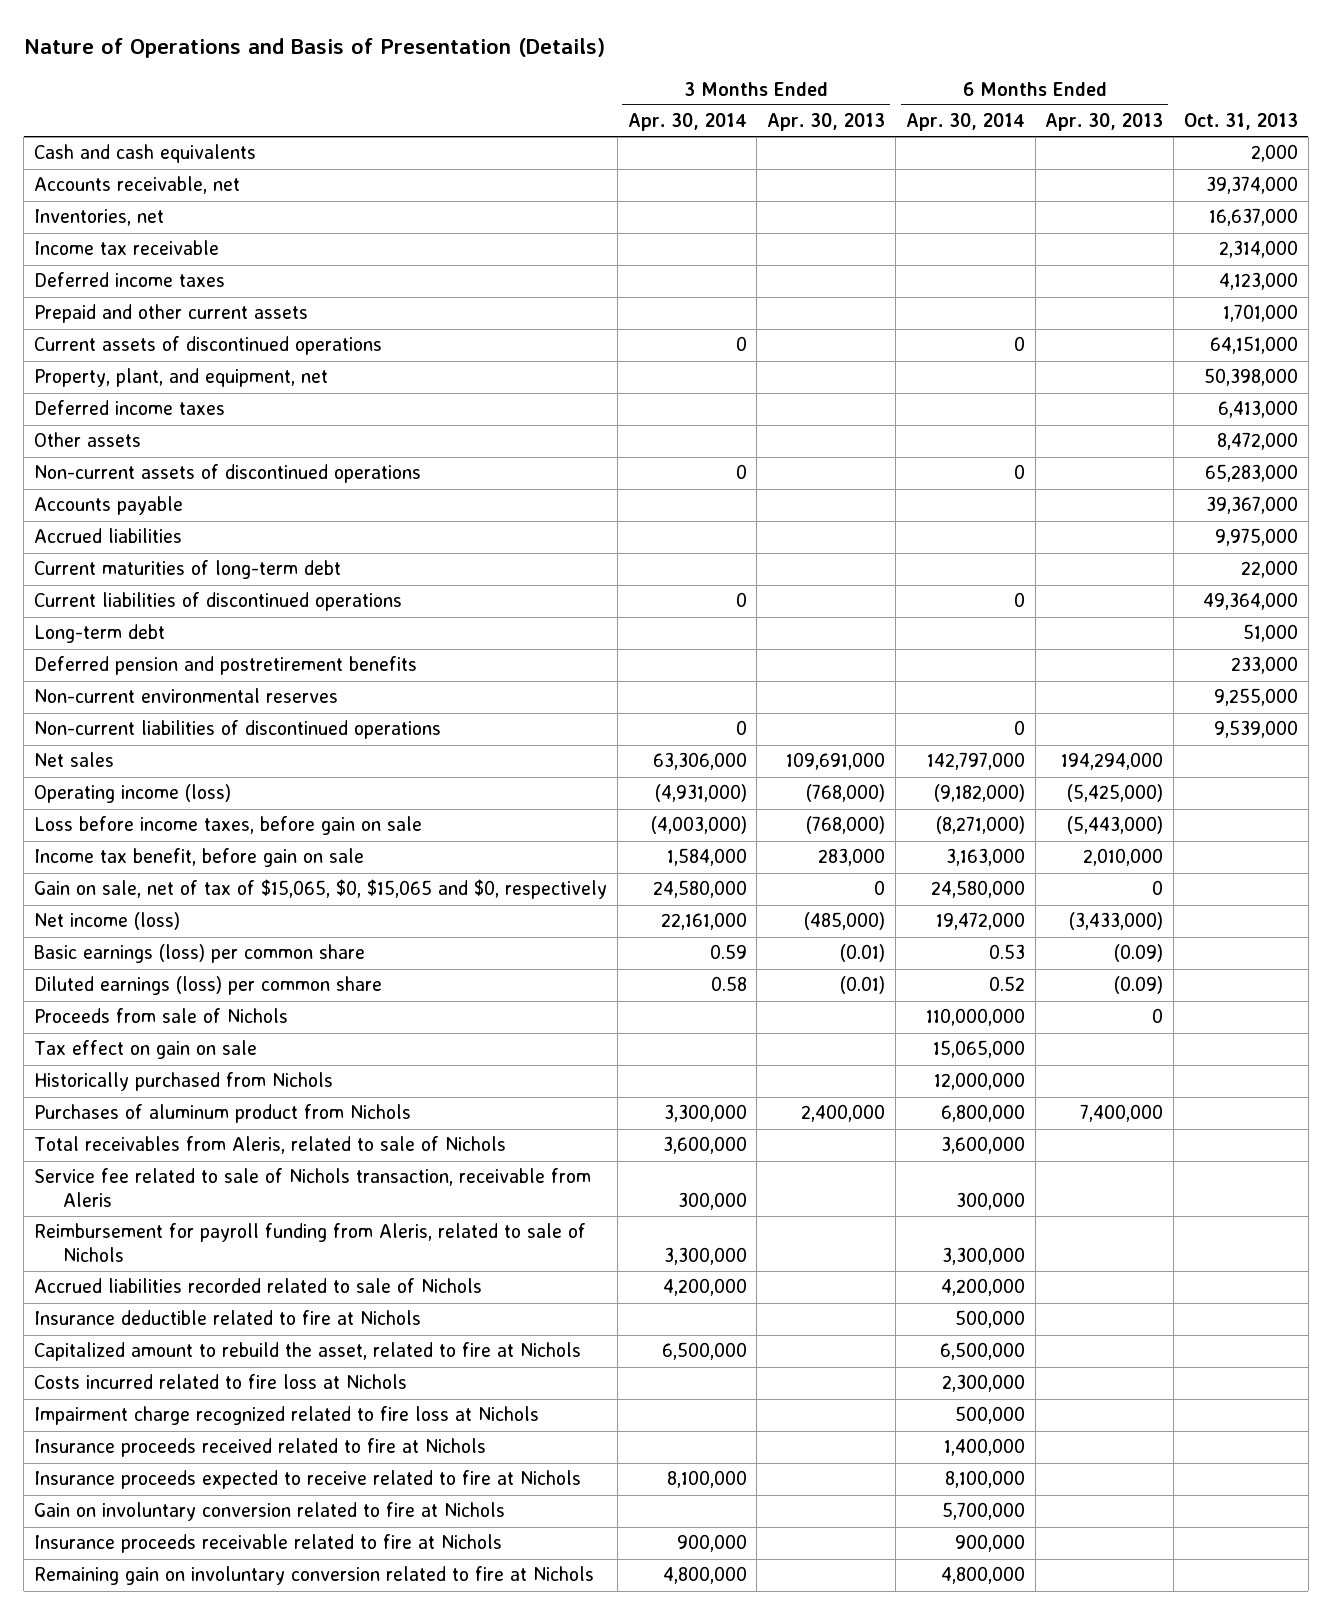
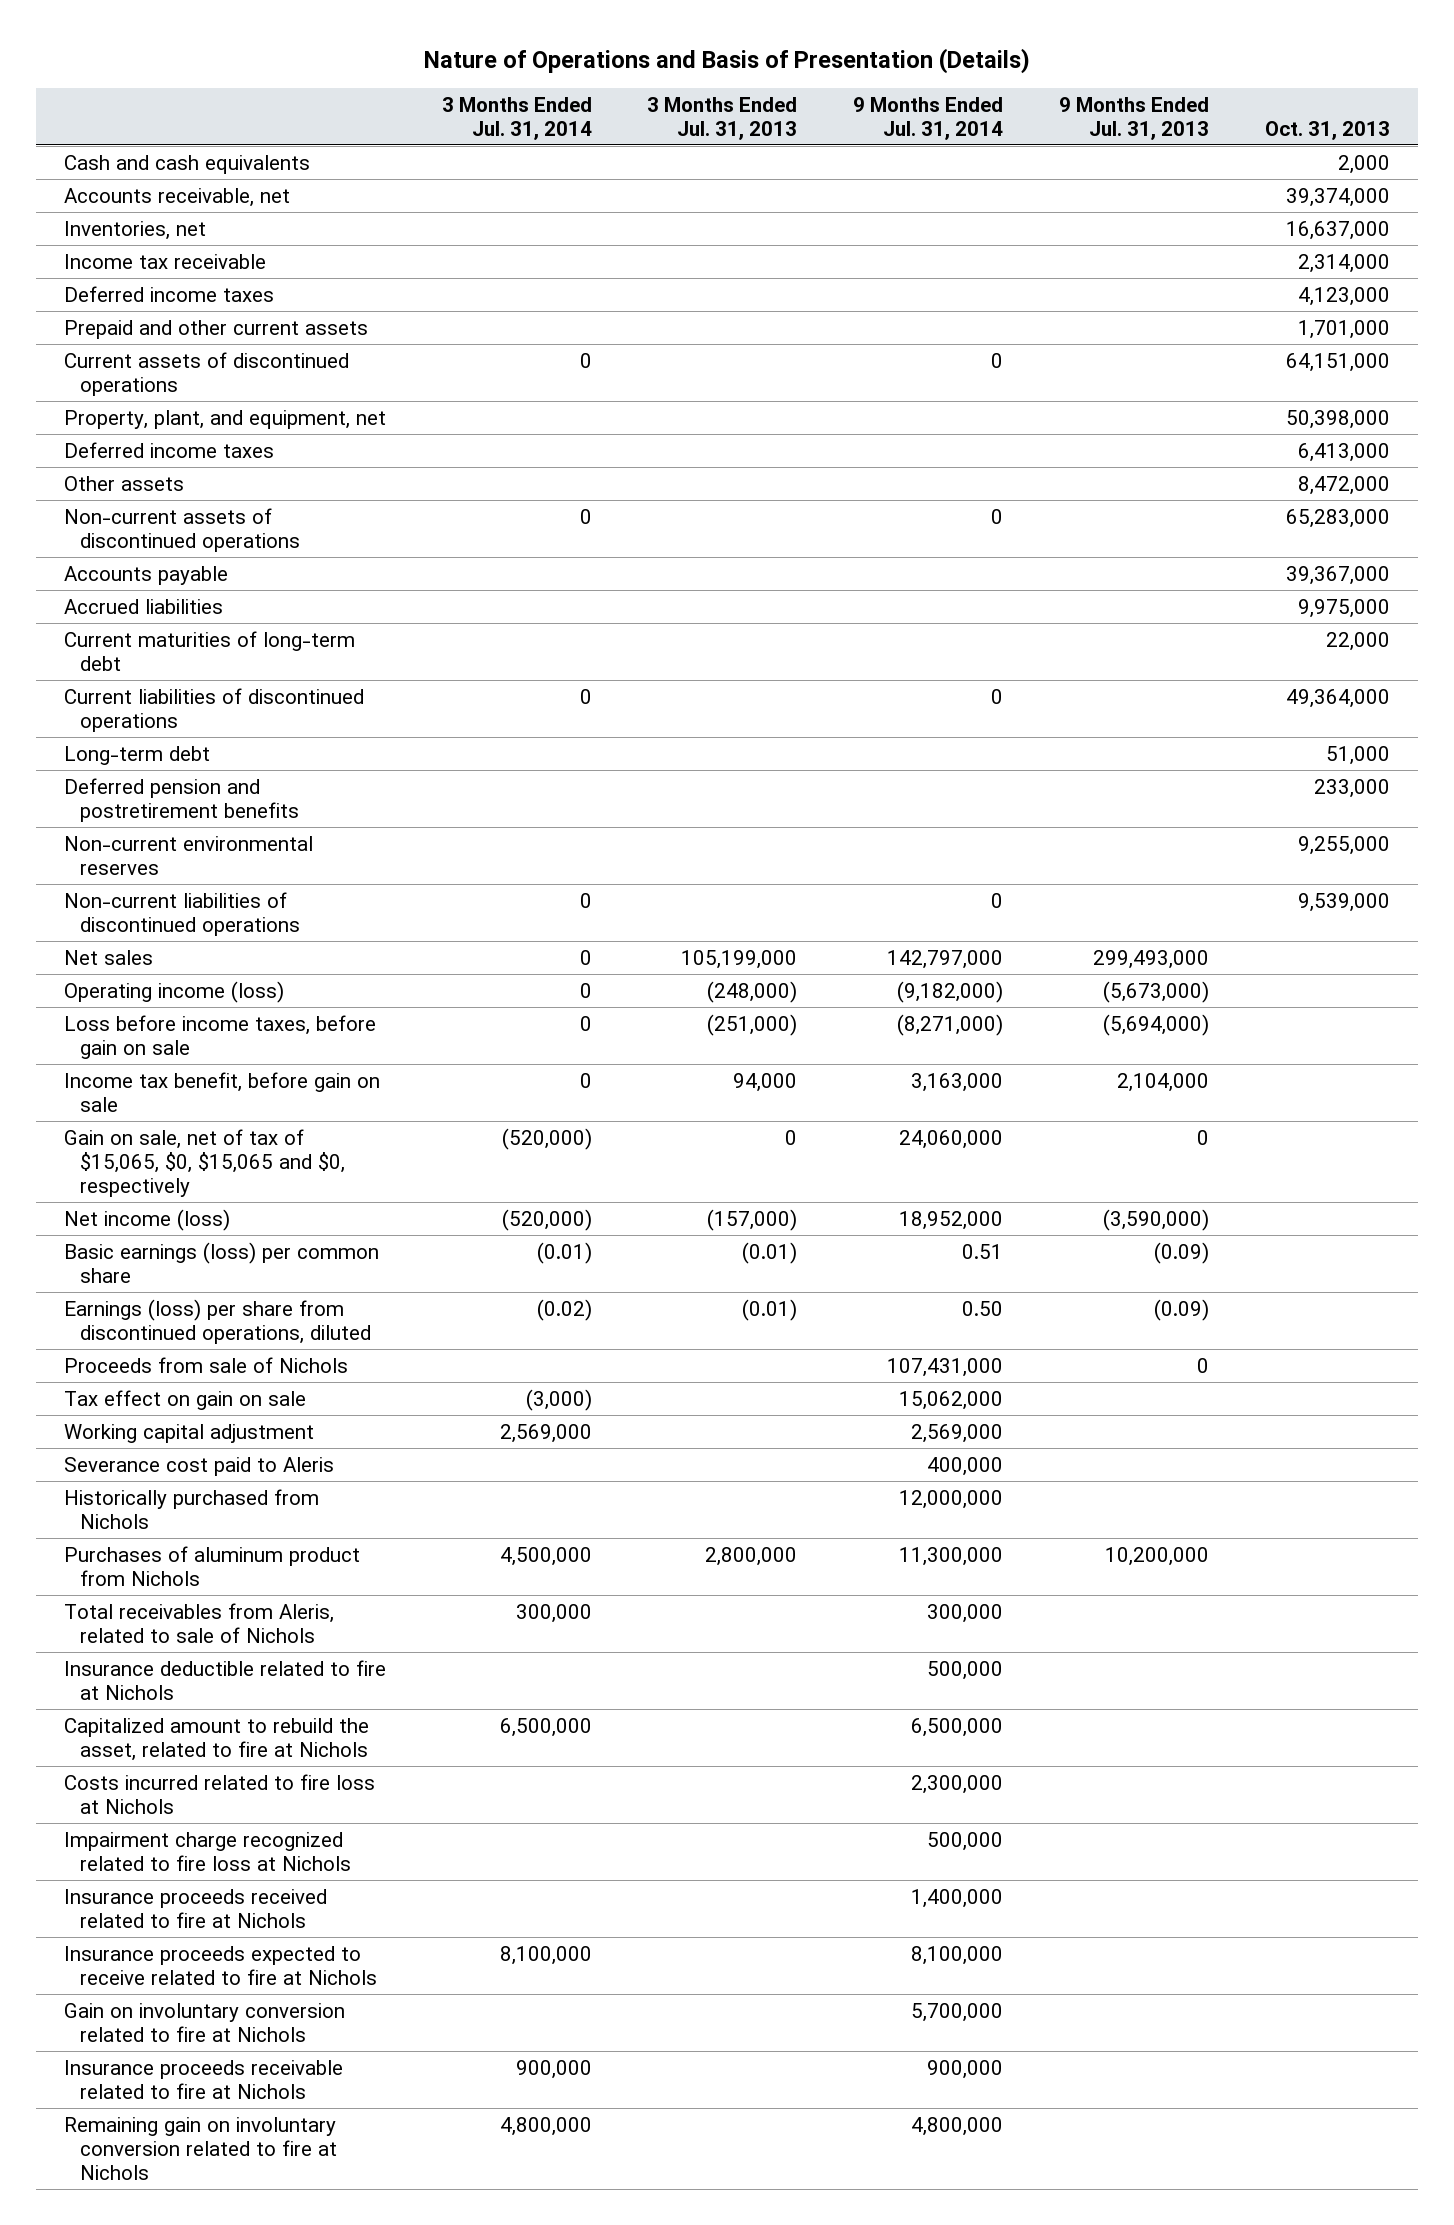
- | 3 Months Ended Apr. 30, 2014 | 3 Months Ended Apr. 30, 2013 | 6 Months Ended Apr. 30, 2014 | 6 Months Ended Apr. 30, 2013 | Oct. 31, 2013
+ | 3 Months Ended Jul. 31, 2014 | 3 Months Ended Jul. 31, 2013 | 9 Months Ended Jul. 31, 2014 | 9 Months Ended Jul. 31, 2013 | Oct. 31, 2013
- Diluted earnings (loss) per common share | 0.58 | (0.01) | 0.52 | (0.09) |
+ Earnings (loss) per share from discontinued operations, diluted | (0.02) | (0.01) | 0.50 | (0.09) |
+ Working capital adjustment | 2,569,000 | | 2,569,000 | |
+ Severance cost paid to Aleris | | | 400,000 | |
- Service fee related to sale of Nichols transaction, receivable from Aleris | 300,000 | | 300,000 | |
- Reimbursement for payroll funding from Aleris, related to sale of Nichols | 3,300,000 | | 3,300,000 | |
- Accrued liabilities recorded related to sale of Nichols | 4,200,000 | | 4,200,000 | |

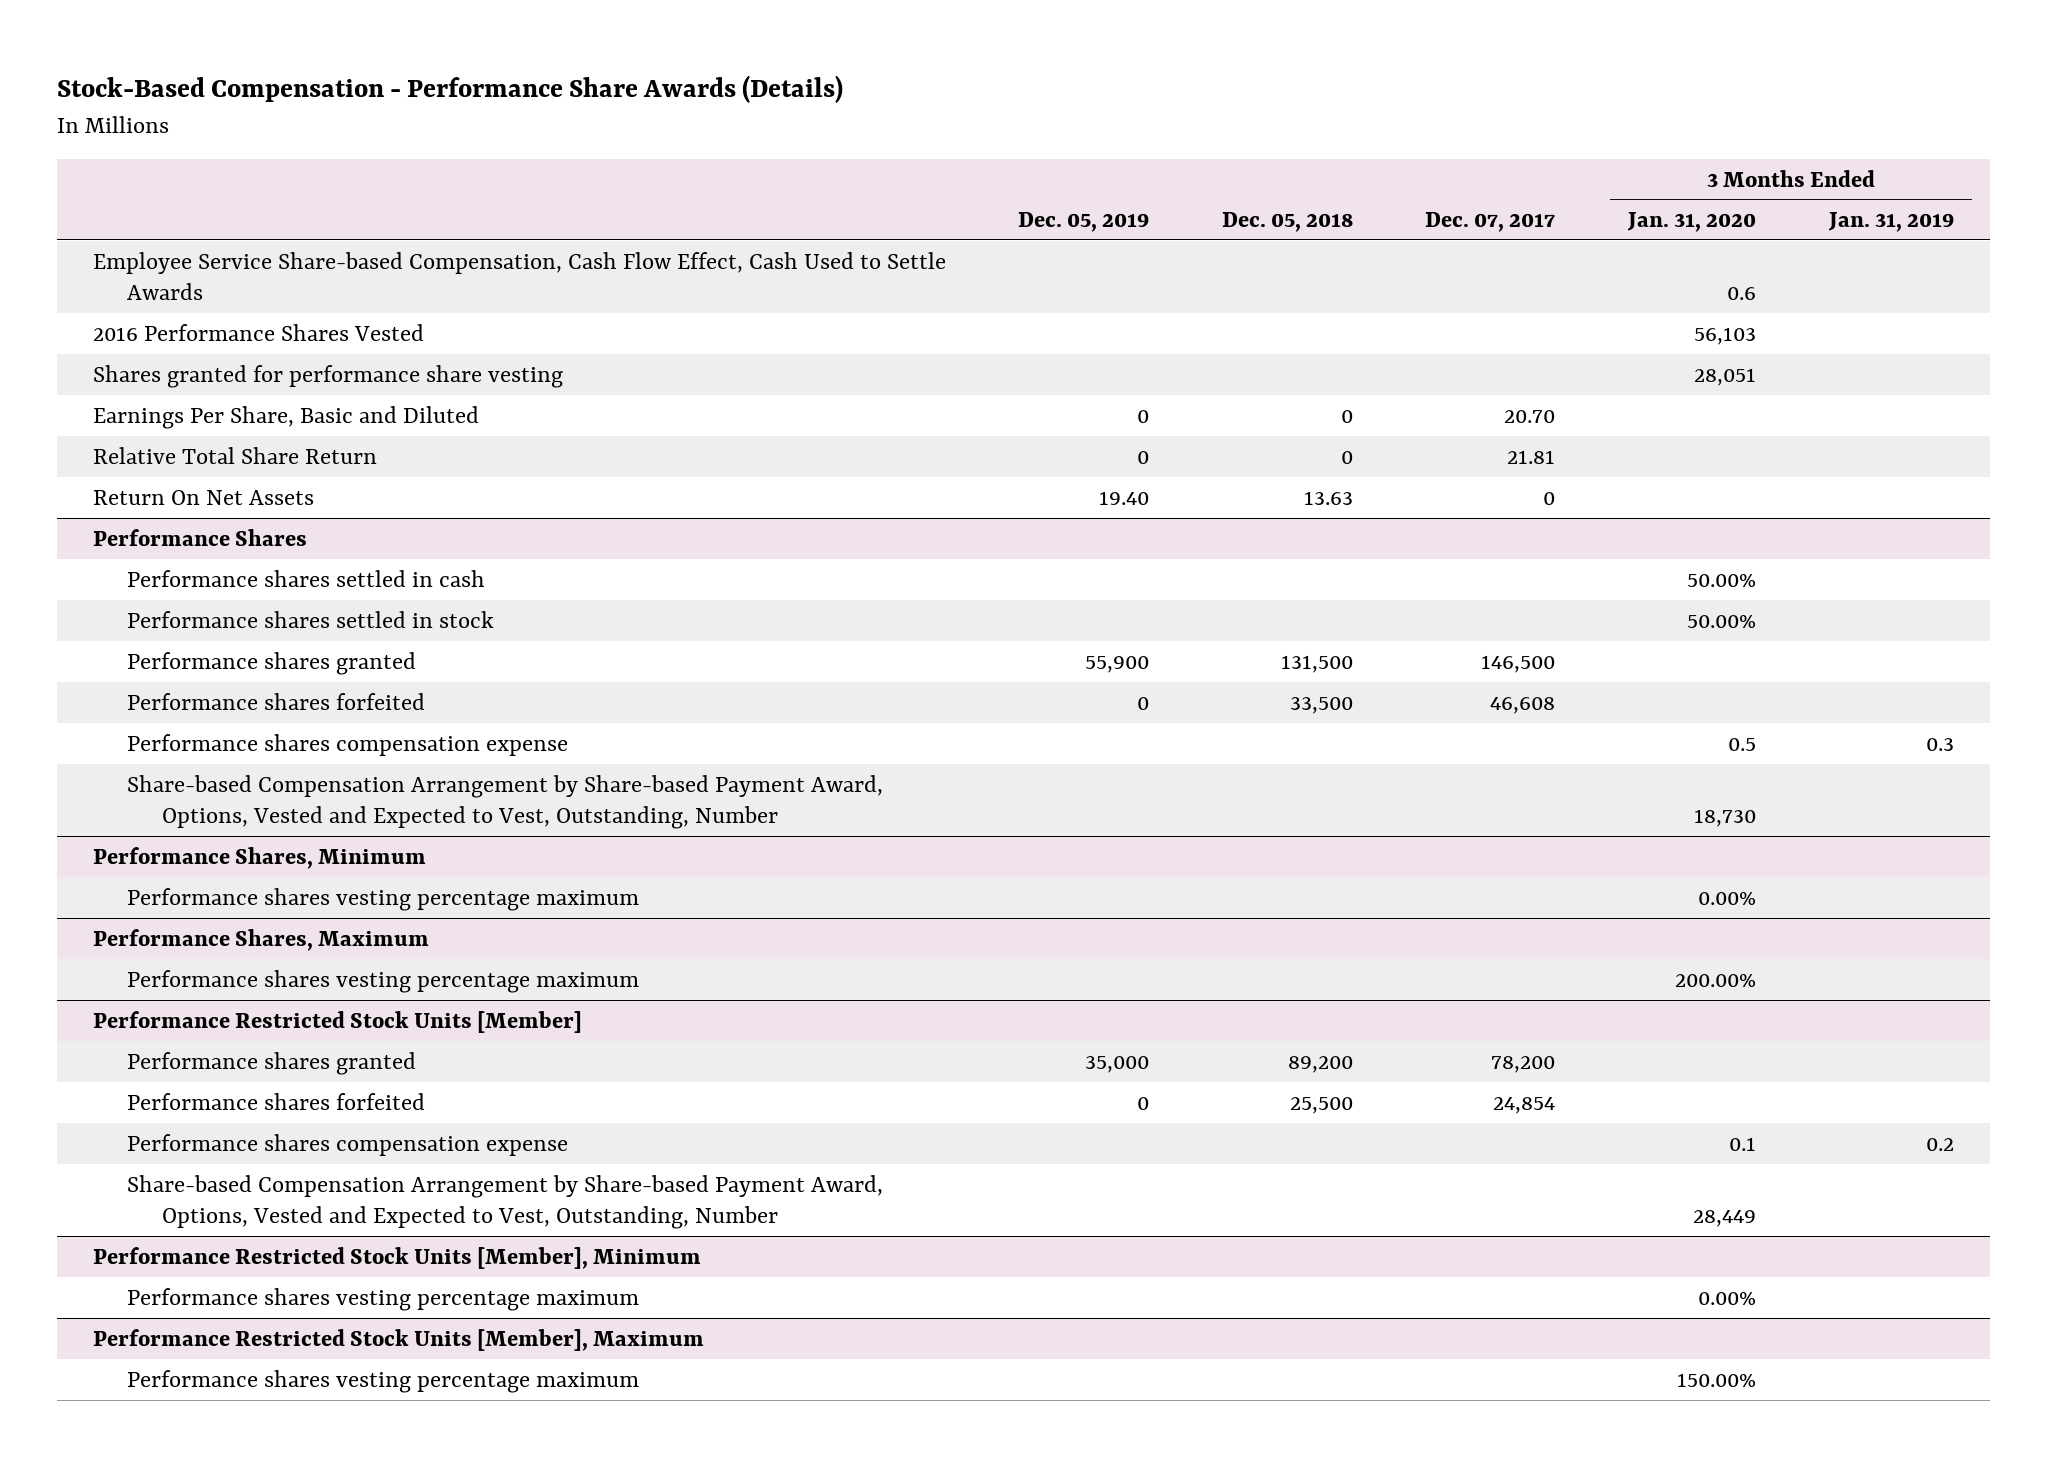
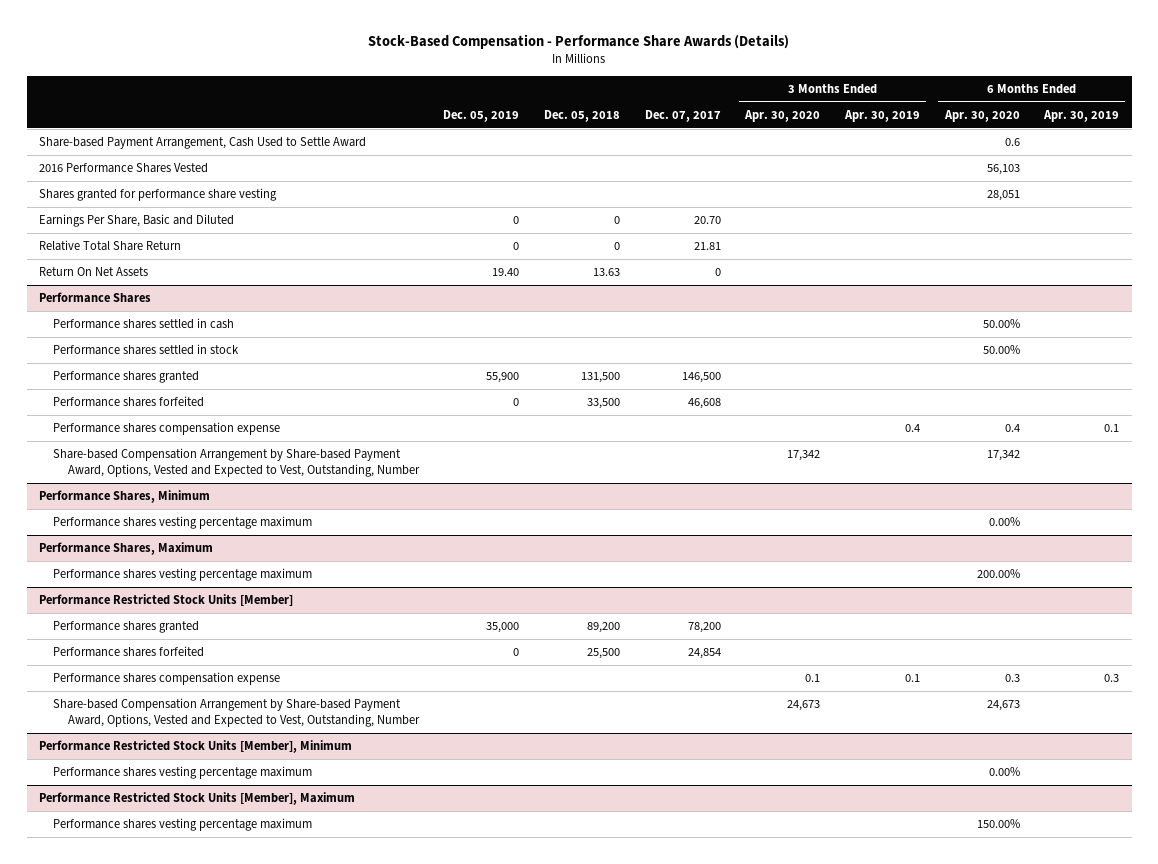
- | Dec. 05, 2019 | Dec. 05, 2018 | Dec. 07, 2017 | 3 Months Ended Jan. 31, 2020 | 3 Months Ended Jan. 31, 2019
+ | Dec. 05, 2019 | Dec. 05, 2018 | Dec. 07, 2017 | 3 Months Ended Apr. 30, 2020 | 3 Months Ended Apr. 30, 2019 | 6 Months Ended Apr. 30, 2020 | 6 Months Ended Apr. 30, 2019
- Employee Service Share-based Compensation, Cash Flow Effect, Cash Used to Settle Awards | | | | 0.6 |
+ Share-based Payment Arrangement, Cash Used to Settle Award | | | | | | 0.6 |

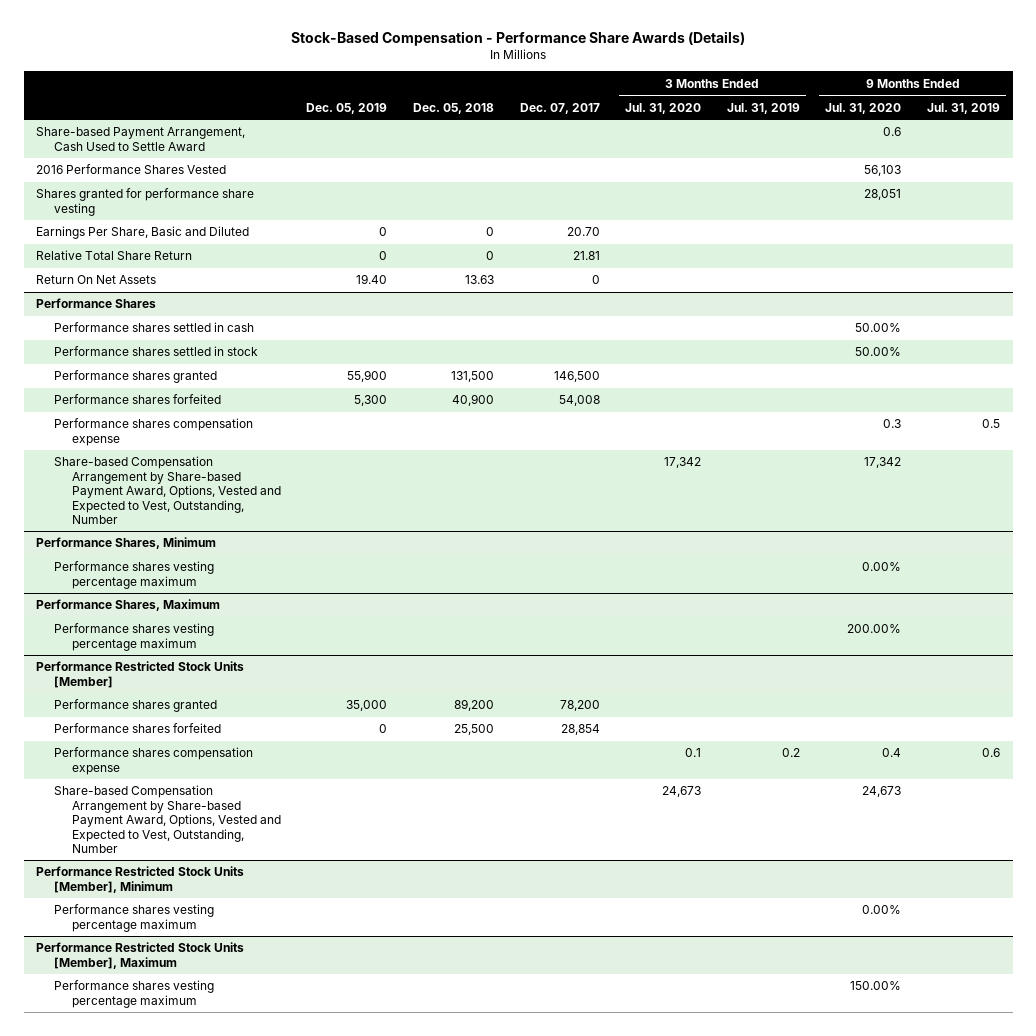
- | Dec. 05, 2019 | Dec. 05, 2018 | Dec. 07, 2017 | 3 Months Ended Apr. 30, 2020 | 3 Months Ended Apr. 30, 2019 | 6 Months Ended Apr. 30, 2020 | 6 Months Ended Apr. 30, 2019
+ | Dec. 05, 2019 | Dec. 05, 2018 | Dec. 07, 2017 | 3 Months Ended Jul. 31, 2020 | 3 Months Ended Jul. 31, 2019 | 9 Months Ended Jul. 31, 2020 | 9 Months Ended Jul. 31, 2019
@ Performance Shares
- Performance shares forfeited | 0 | 33,500 | 46,608 | | | |
+ Performance shares forfeited | 5,300 | 40,900 | 54,008 | | | |
@ Performance Restricted Stock Units [Member]
- Performance shares forfeited | 0 | 25,500 | 24,854 | | | |
+ Performance shares forfeited | 0 | 25,500 | 28,854 | | | |

